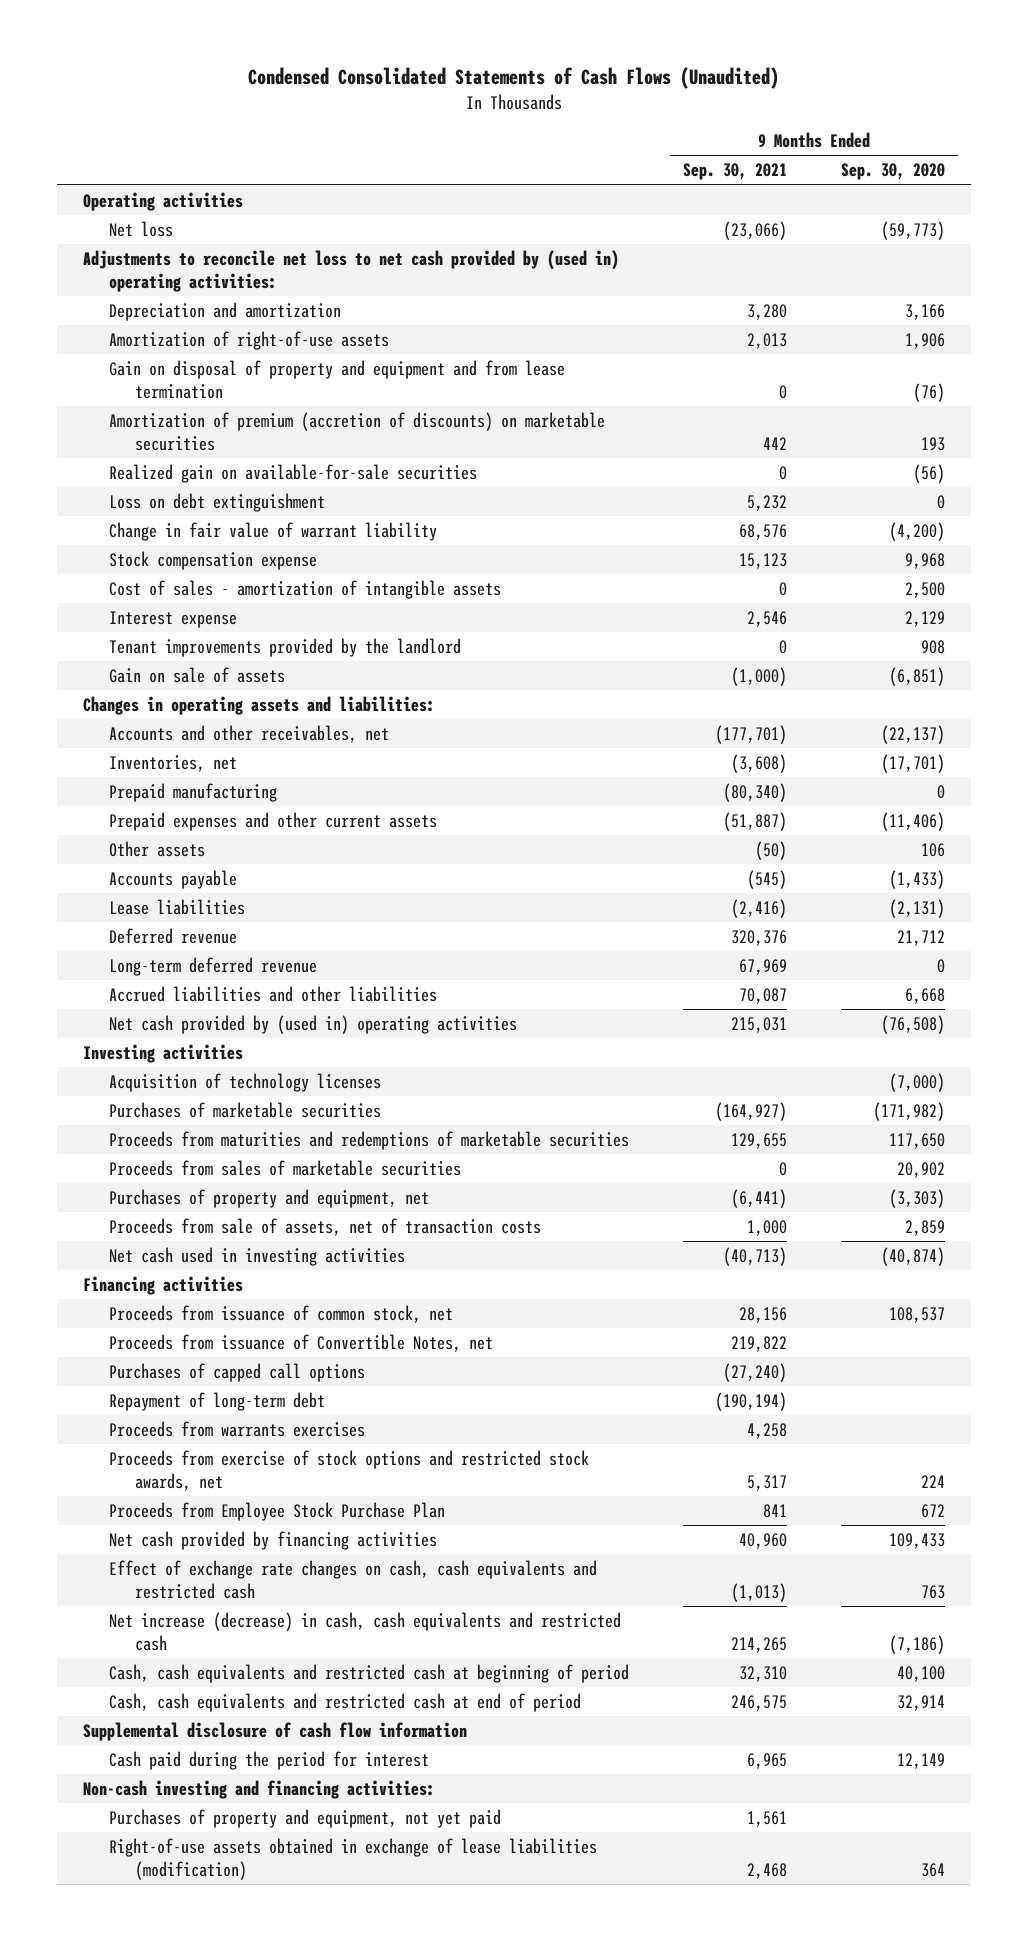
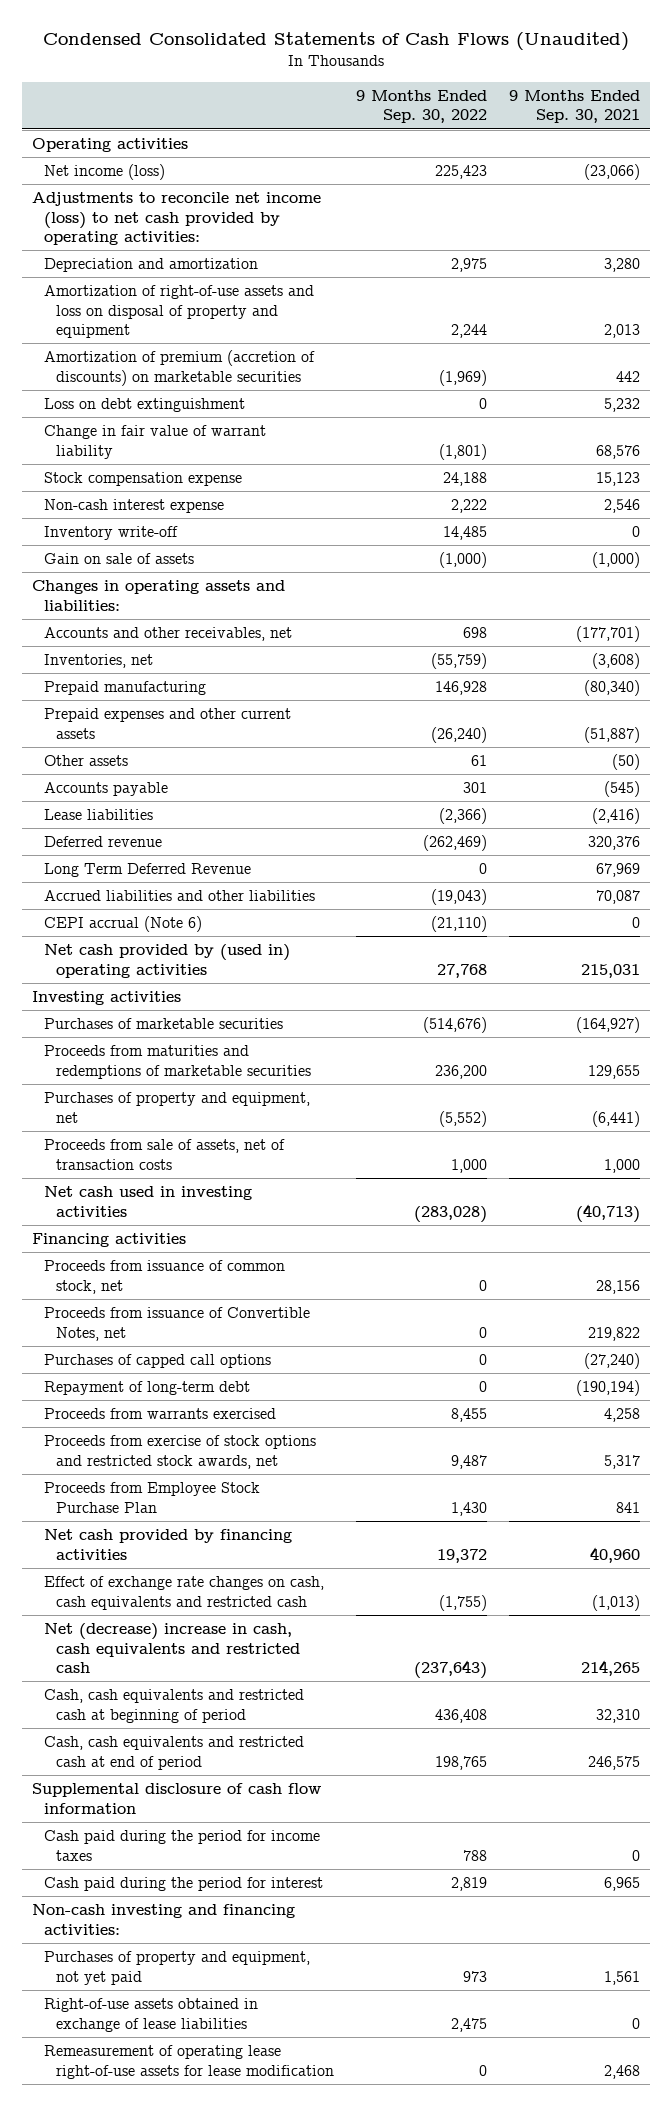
- | 9 Months Ended Sep. 30, 2021 | 9 Months Ended Sep. 30, 2020
+ | 9 Months Ended Sep. 30, 2022 | 9 Months Ended Sep. 30, 2021
- Net loss | (23,066) | (59,773)
- Adjustments to reconcile net loss to net cash provided by (used in) operating activities:
+ Net income (loss) | 225,423 | (23,066)
+ Adjustments to reconcile net income (loss) to net cash provided by operating activities:
- Amortization of right-of-use assets | 2,013 | 1,906
- Gain on disposal of property and equipment and from lease termination | 0 | (76)
+ Amortization of right-of-use assets and loss on disposal of property and equipment | 2,244 | 2,013
- Realized gain on available-for-sale securities | 0 | (56)
- Cost of sales - amortization of intangible assets | 0 | 2,500
- Interest expense | 2,546 | 2,129
- Tenant improvements provided by the landlord | 0 | 908
+ Non-cash interest expense | 2,222 | 2,546
+ Inventory write-off | 14,485 | 0
- Long-term deferred revenue | 67,969 | 0
+ Long Term Deferred Revenue | 0 | 67,969
+ CEPI accrual (Note 6) | (21,110) | 0
- Acquisition of technology licenses | | (7,000)
- Proceeds from sales of marketable securities | 0 | 20,902
- Proceeds from warrants exercises | 4,258 |
+ Proceeds from warrants exercised | 8,455 | 4,258
- Net increase (decrease) in cash, cash equivalents and restricted cash | 214,265 | (7,186)
+ Net (decrease) increase in cash, cash equivalents and restricted cash | (237,643) | 214,265
+ Cash paid during the period for income taxes | 788 | 0
- Right-of-use assets obtained in exchange of lease liabilities (modification) | 2,468 | 364
+ Right-of-use assets obtained in exchange of lease liabilities | 2,475 | 0
+ Remeasurement of operating lease right-of-use assets for lease modification | 0 | 2,468

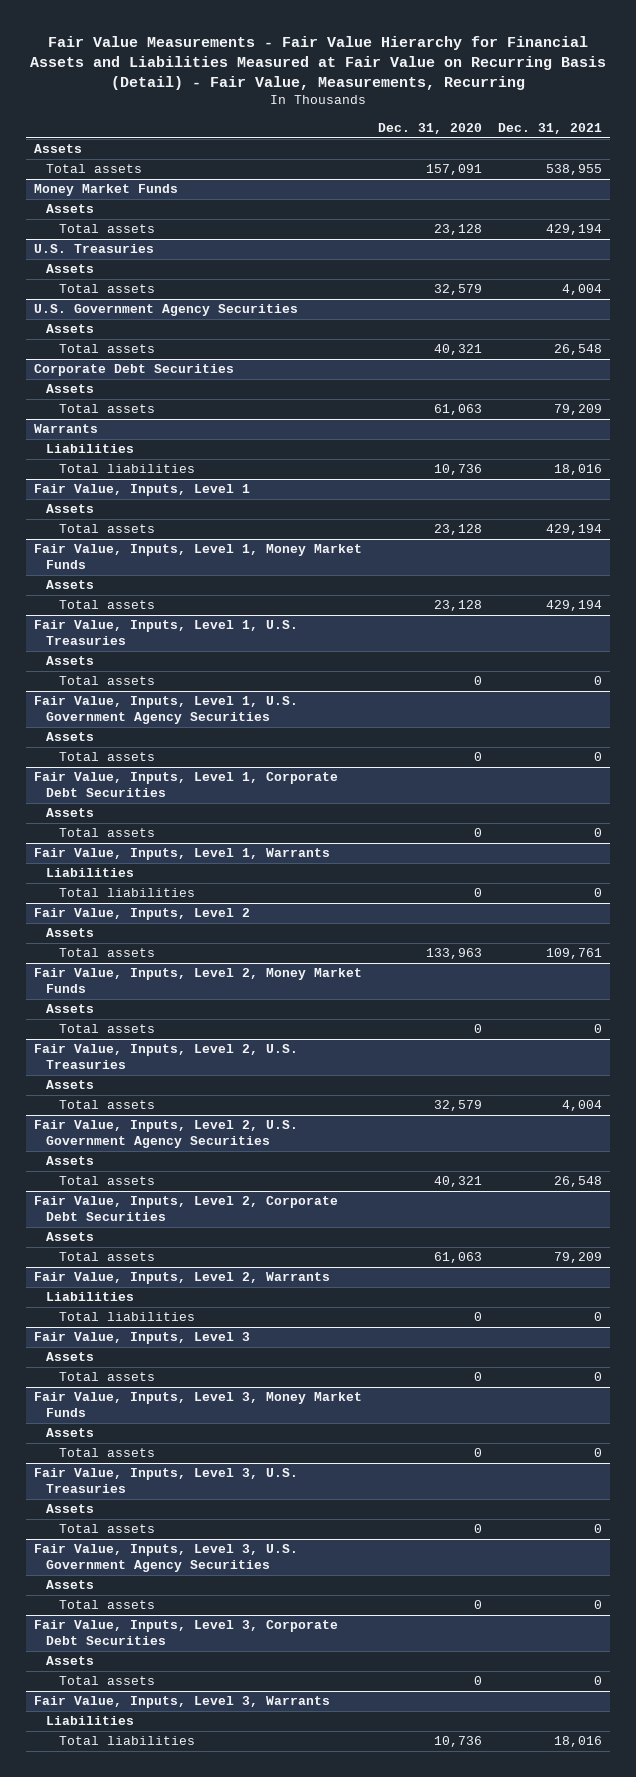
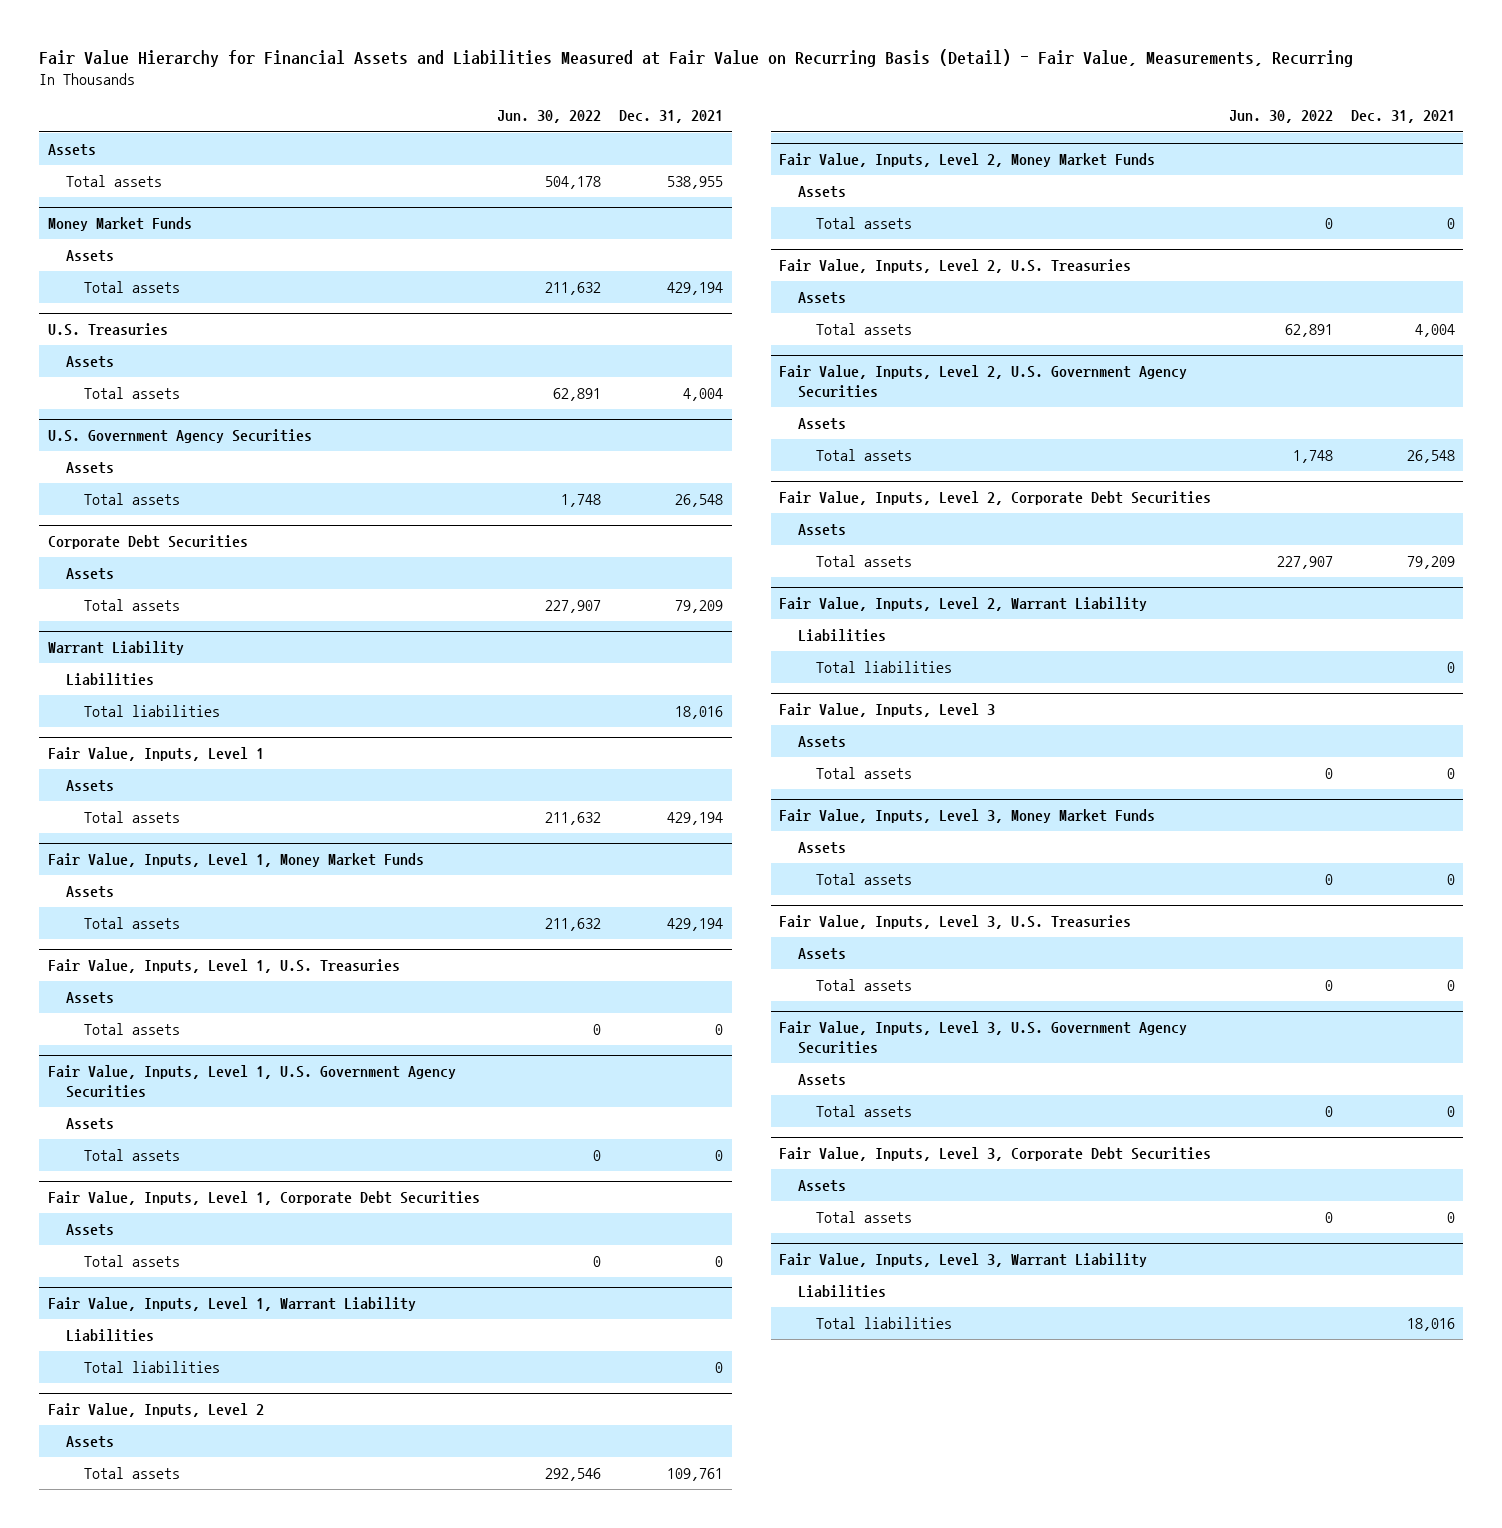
- Fair Value Measurements - Fair Value Hierarchy for Financial Assets and Liabilities Measured at Fair Value on Recurring Basis (Detail) - Fair Value, Measurements, Recurring
+ Fair Value Hierarchy for Financial Assets and Liabilities Measured at Fair Value on Recurring Basis (Detail) - Fair Value, Measurements, Recurring
- | Dec. 31, 2020 | Dec. 31, 2021
+ | Jun. 30, 2022 | Dec. 31, 2021
- Warrants
+ Warrant Liability
- Fair Value, Inputs, Level 1, Warrants
+ Fair Value, Inputs, Level 1, Warrant Liability
- Fair Value, Inputs, Level 2, Warrants
+ Fair Value, Inputs, Level 2, Warrant Liability
- Fair Value, Inputs, Level 3, Warrants
+ Fair Value, Inputs, Level 3, Warrant Liability

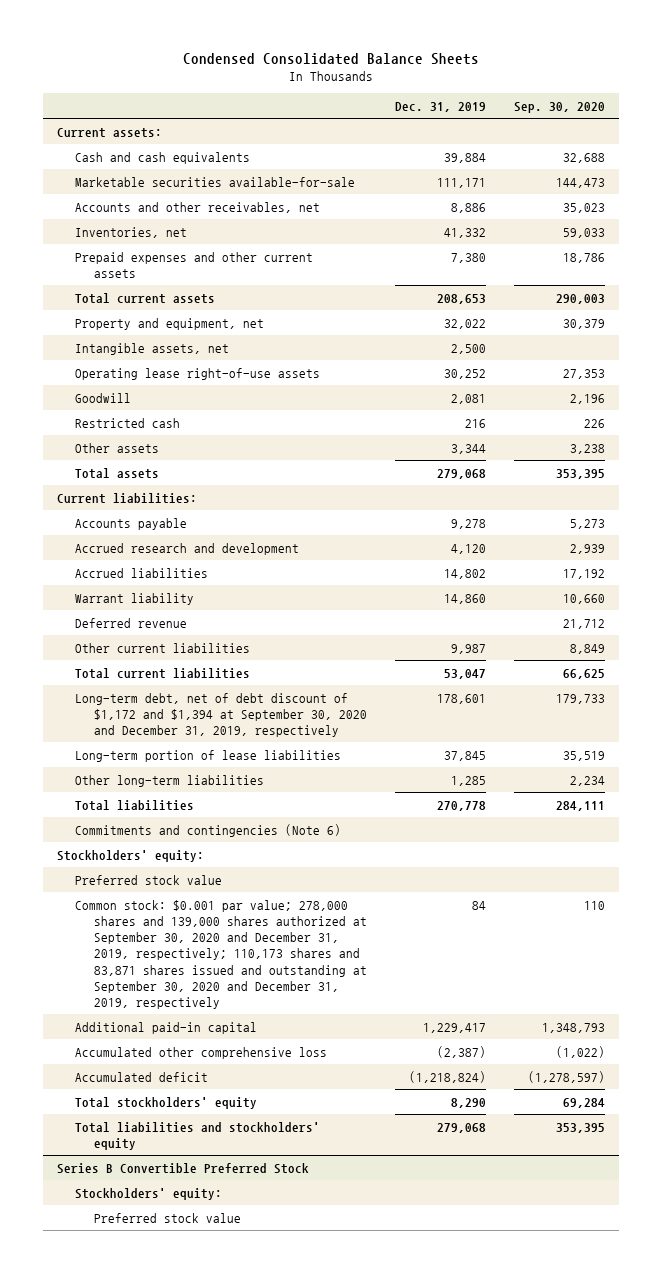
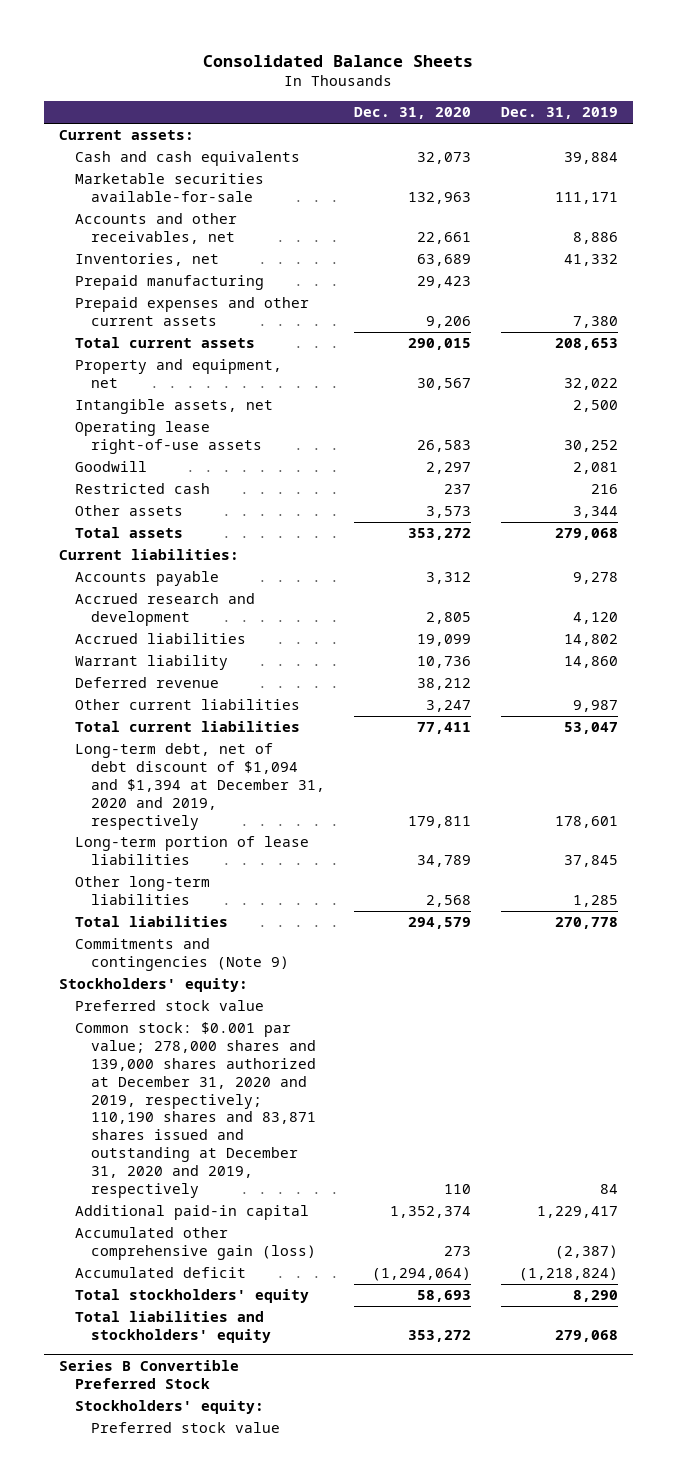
- Condensed Consolidated Balance Sheets
+ Consolidated Balance Sheets
- | Dec. 31, 2019 | Sep. 30, 2020
+ | Dec. 31, 2020 | Dec. 31, 2019
+ Prepaid manufacturing | 29,423 |
- Long-term debt, net of debt discount of $1,172 and $1,394 at September 30, 2020 and December 31, 2019, respectively | 178,601 | 179,733
+ Long-term debt, net of debt discount of $1,094 and $1,394 at December 31, 2020 and 2019, respectively | 179,811 | 178,601
- Commitments and contingencies (Note 6)
+ Commitments and contingencies (Note 9)
- Common stock: $0.001 par value; 278,000 shares and 139,000 shares authorized at September 30, 2020 and December 31, 2019, respectively; 110,173 shares and 83,871 shares issued and outstanding at September 30, 2020 and December 31, 2019, respectively | 84 | 110
+ Common stock: $0.001 par value; 278,000 shares and 139,000 shares authorized at December 31, 2020 and 2019, respectively; 110,190 shares and 83,871 shares issued and outstanding at December 31, 2020 and 2019, respectively | 110 | 84
- Accumulated other comprehensive loss | (2,387) | (1,022)
+ Accumulated other comprehensive gain (loss) | 273 | (2,387)

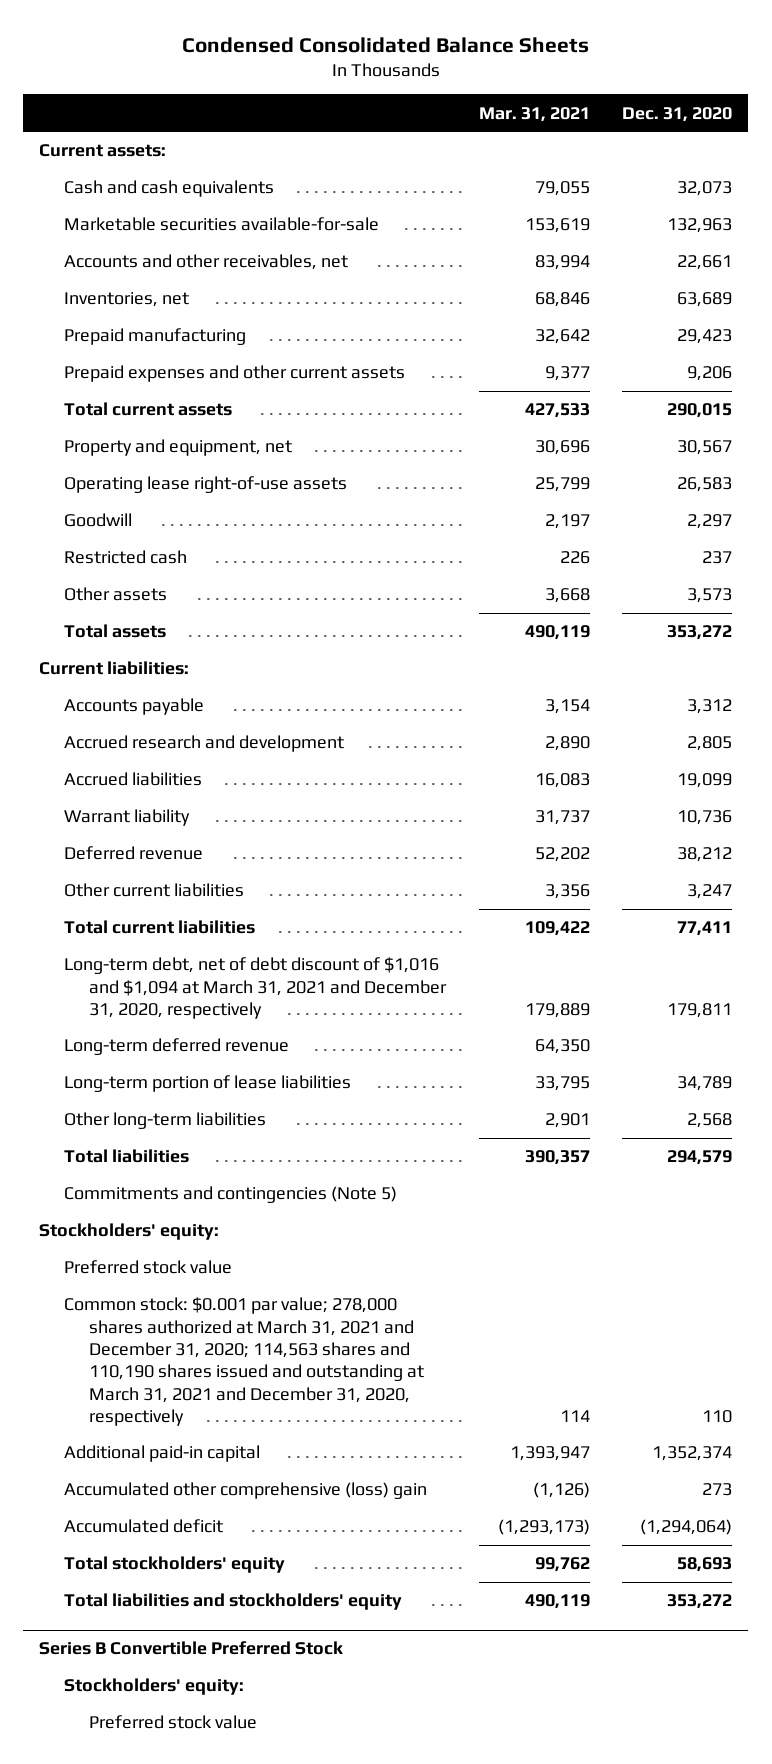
- Consolidated Balance Sheets
+ Condensed Consolidated Balance Sheets
- | Dec. 31, 2020 | Dec. 31, 2019
+ | Mar. 31, 2021 | Dec. 31, 2020
- Intangible assets, net | | 2,500
- Long-term debt, net of debt discount of $1,094 and $1,394 at December 31, 2020 and 2019, respectively | 179,811 | 178,601
+ Long-term debt, net of debt discount of $1,016 and $1,094 at March 31, 2021 and December 31, 2020, respectively | 179,889 | 179,811
+ Long-term deferred revenue | 64,350 |
- Commitments and contingencies (Note 9)
+ Commitments and contingencies (Note 5)
- Common stock: $0.001 par value; 278,000 shares and 139,000 shares authorized at December 31, 2020 and 2019, respectively; 110,190 shares and 83,871 shares issued and outstanding at December 31, 2020 and 2019, respectively | 110 | 84
+ Common stock: $0.001 par value; 278,000 shares authorized at March 31, 2021 and December 31, 2020; 114,563 shares and 110,190 shares issued and outstanding at March 31, 2021 and December 31, 2020, respectively | 114 | 110
- Accumulated other comprehensive gain (loss) | 273 | (2,387)
+ Accumulated other comprehensive (loss) gain | (1,126) | 273

